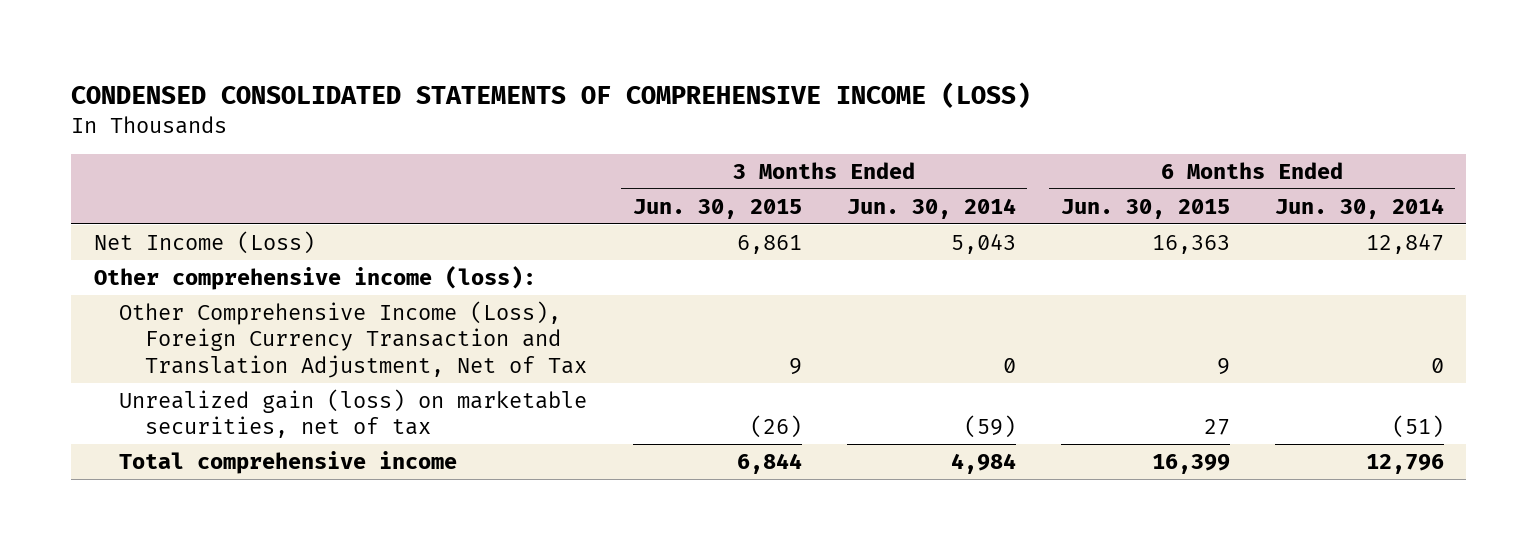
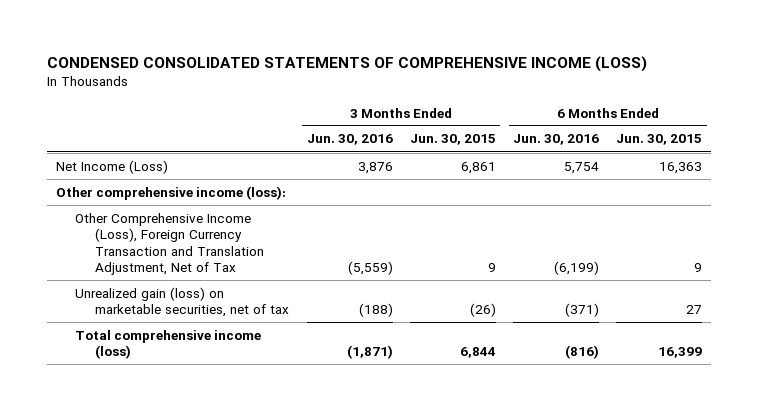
- | 3 Months Ended Jun. 30, 2015 | 3 Months Ended Jun. 30, 2014 | 6 Months Ended Jun. 30, 2015 | 6 Months Ended Jun. 30, 2014
+ | 3 Months Ended Jun. 30, 2016 | 3 Months Ended Jun. 30, 2015 | 6 Months Ended Jun. 30, 2016 | 6 Months Ended Jun. 30, 2015
- Total comprehensive income | 6,844 | 4,984 | 16,399 | 12,796
+ Total comprehensive income (loss) | (1,871) | 6,844 | (816) | 16,399

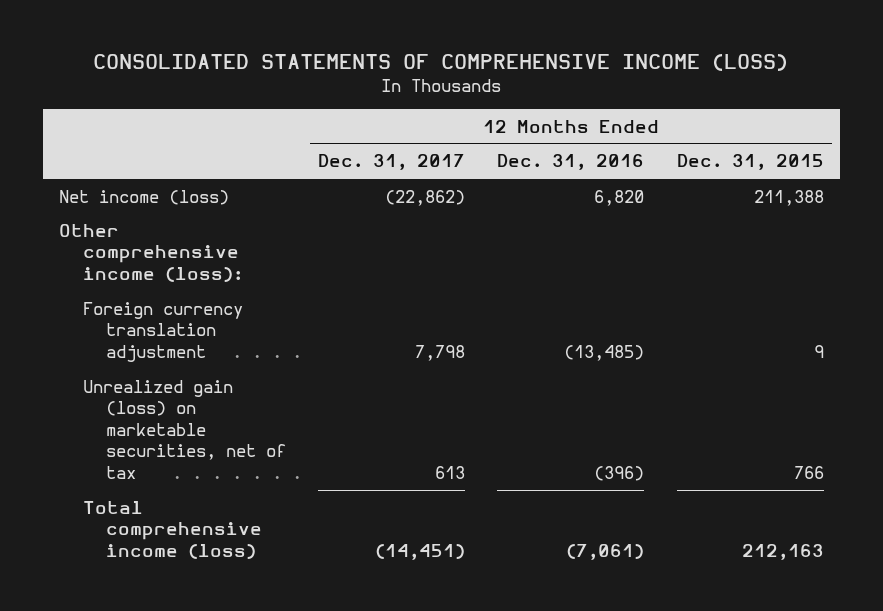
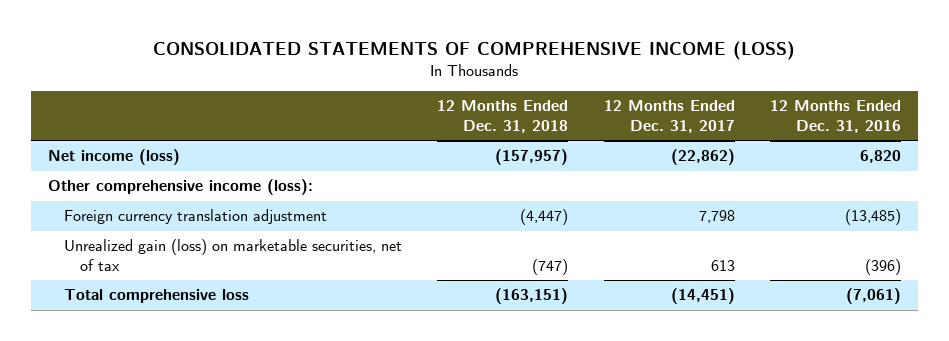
- | 12 Months Ended Dec. 31, 2017 | 12 Months Ended Dec. 31, 2016 | 12 Months Ended Dec. 31, 2015
+ | 12 Months Ended Dec. 31, 2018 | 12 Months Ended Dec. 31, 2017 | 12 Months Ended Dec. 31, 2016
- Total comprehensive income (loss) | (14,451) | (7,061) | 212,163
+ Total comprehensive loss | (163,151) | (14,451) | (7,061)

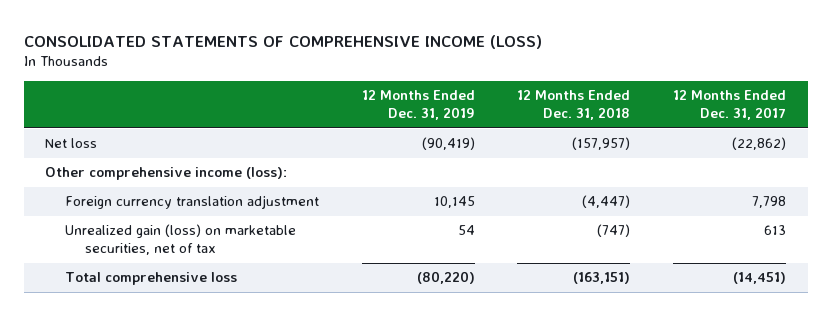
- | 12 Months Ended Dec. 31, 2018 | 12 Months Ended Dec. 31, 2017 | 12 Months Ended Dec. 31, 2016
+ | 12 Months Ended Dec. 31, 2019 | 12 Months Ended Dec. 31, 2018 | 12 Months Ended Dec. 31, 2017
- Net income (loss) | (157,957) | (22,862) | 6,820
+ Net loss | (90,419) | (157,957) | (22,862)

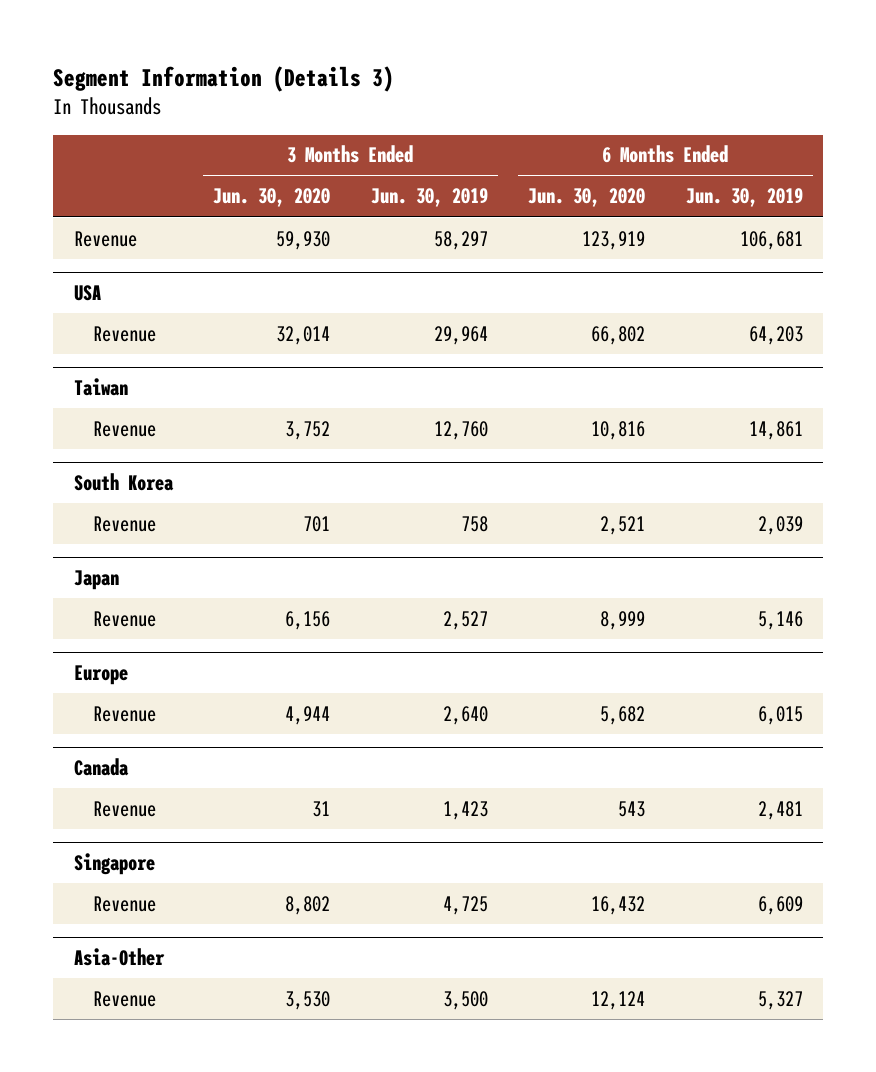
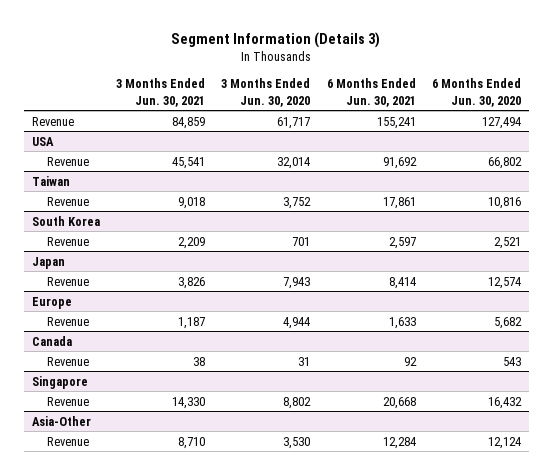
- | 3 Months Ended Jun. 30, 2020 | 3 Months Ended Jun. 30, 2019 | 6 Months Ended Jun. 30, 2020 | 6 Months Ended Jun. 30, 2019
+ | 3 Months Ended Jun. 30, 2021 | 3 Months Ended Jun. 30, 2020 | 6 Months Ended Jun. 30, 2021 | 6 Months Ended Jun. 30, 2020
- Revenue | 59,930 | 58,297 | 123,919 | 106,681
+ Revenue | 84,859 | 61,717 | 155,241 | 127,494
@ Japan
- Revenue | 6,156 | 2,527 | 8,999 | 5,146
+ Revenue | 3,826 | 7,943 | 8,414 | 12,574

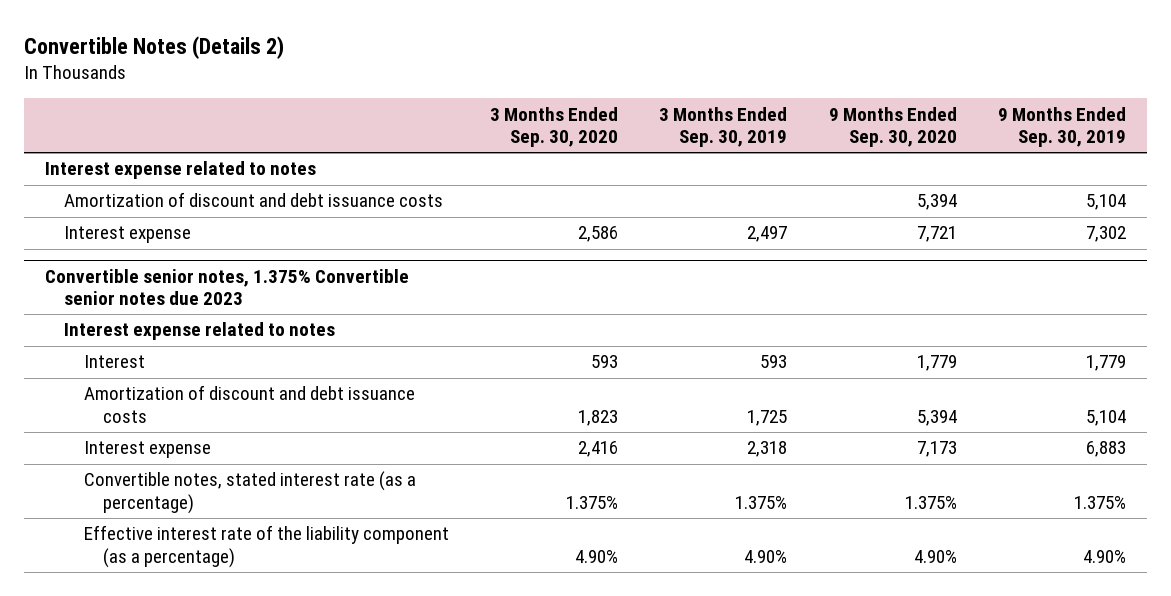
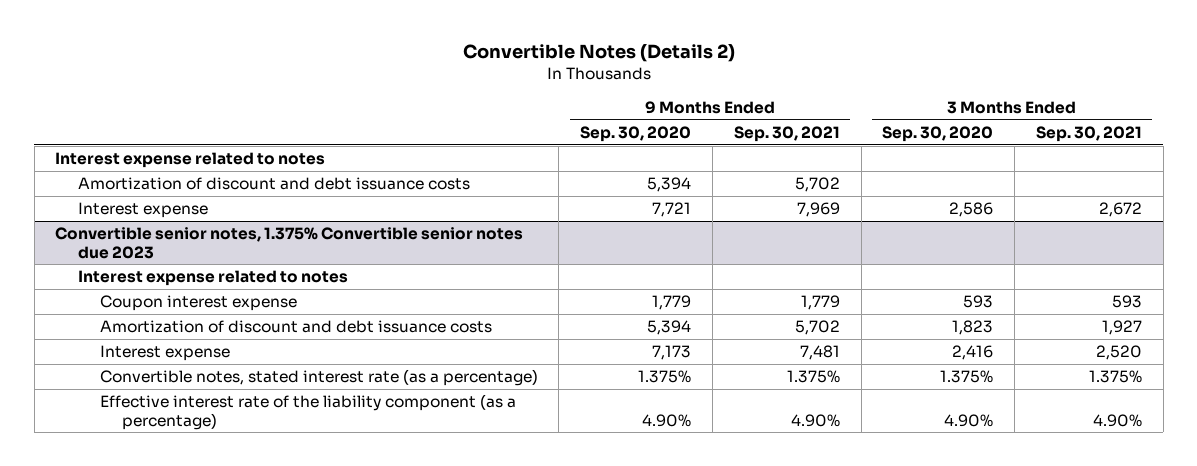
- | 3 Months Ended Sep. 30, 2020 | 3 Months Ended Sep. 30, 2019 | 9 Months Ended Sep. 30, 2020 | 9 Months Ended Sep. 30, 2019
+ | 9 Months Ended Sep. 30, 2020 | 9 Months Ended Sep. 30, 2021 | 3 Months Ended Sep. 30, 2020 | 3 Months Ended Sep. 30, 2021
@ Convertible senior notes, 1.375% Convertible senior notes due 2023
- Interest | 593 | 593 | 1,779 | 1,779
+ Coupon interest expense | 1,779 | 1,779 | 593 | 593

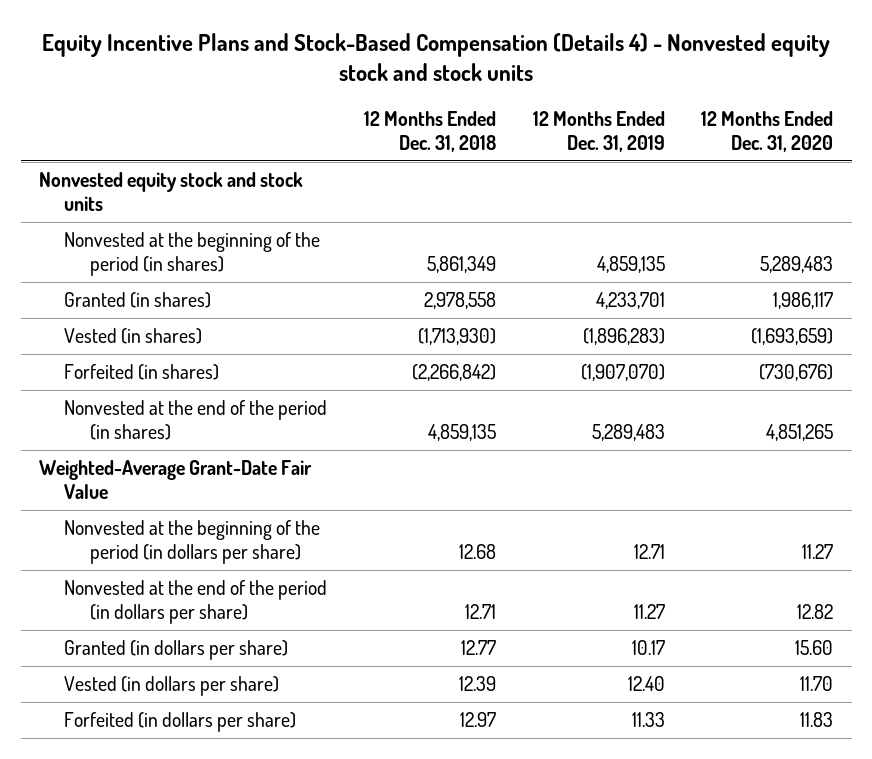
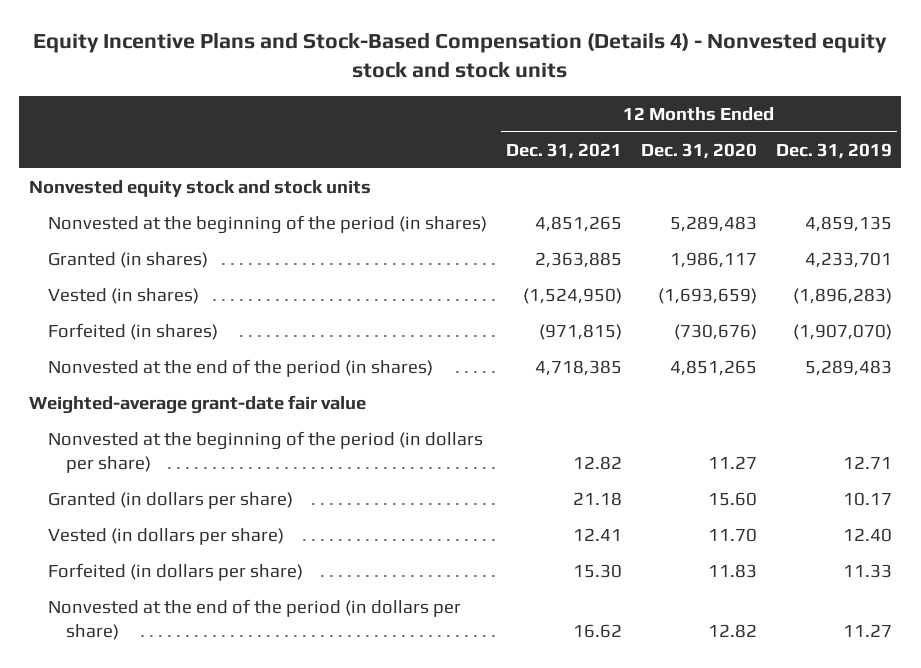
- | 12 Months Ended Dec. 31, 2018 | 12 Months Ended Dec. 31, 2019 | 12 Months Ended Dec. 31, 2020
+ | 12 Months Ended Dec. 31, 2021 | 12 Months Ended Dec. 31, 2020 | 12 Months Ended Dec. 31, 2019
- Weighted-Average Grant-Date Fair Value
+ Weighted-average grant-date fair value
moved down: Nonvested at the end of the period (in dollars per share) | 16.62 | 12.82 | 11.27

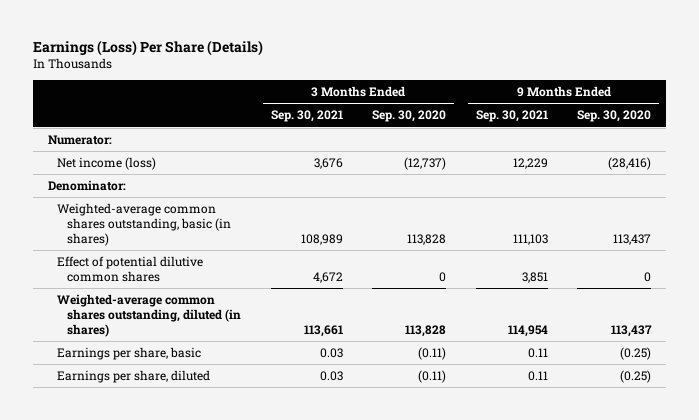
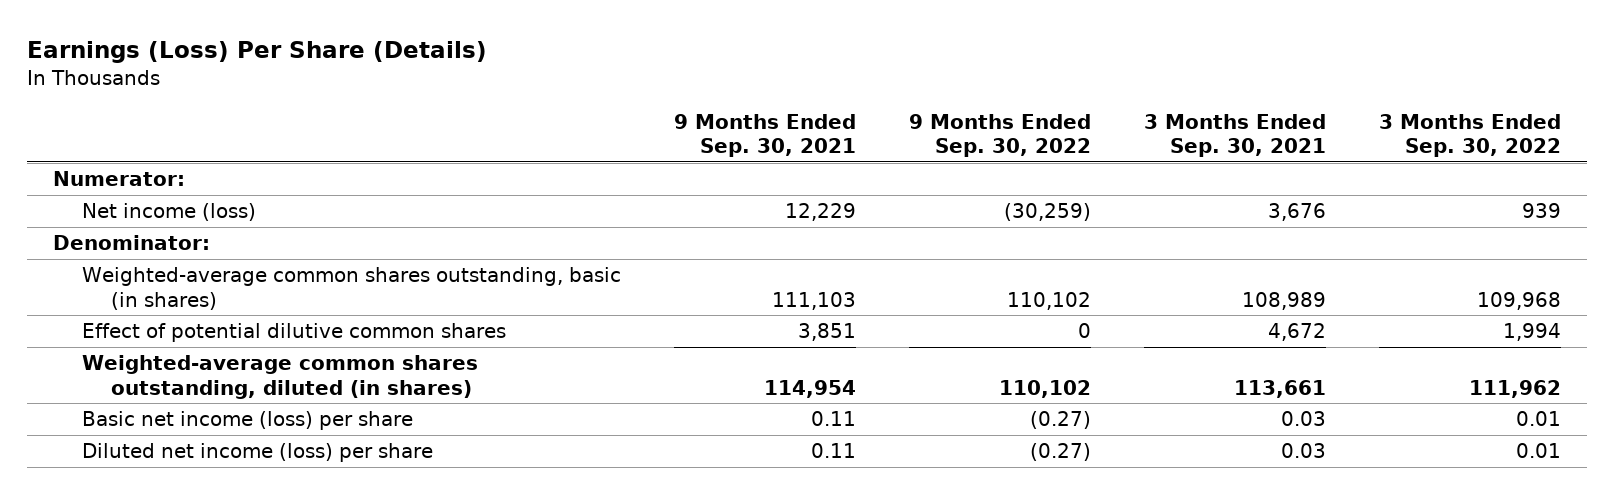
- | 3 Months Ended Sep. 30, 2021 | 3 Months Ended Sep. 30, 2020 | 9 Months Ended Sep. 30, 2021 | 9 Months Ended Sep. 30, 2020
+ | 9 Months Ended Sep. 30, 2021 | 9 Months Ended Sep. 30, 2022 | 3 Months Ended Sep. 30, 2021 | 3 Months Ended Sep. 30, 2022
- Earnings per share, basic | 0.03 | (0.11) | 0.11 | (0.25)
- Earnings per share, diluted | 0.03 | (0.11) | 0.11 | (0.25)
+ Basic net income (loss) per share | 0.11 | (0.27) | 0.03 | 0.01
+ Diluted net income (loss) per share | 0.11 | (0.27) | 0.03 | 0.01

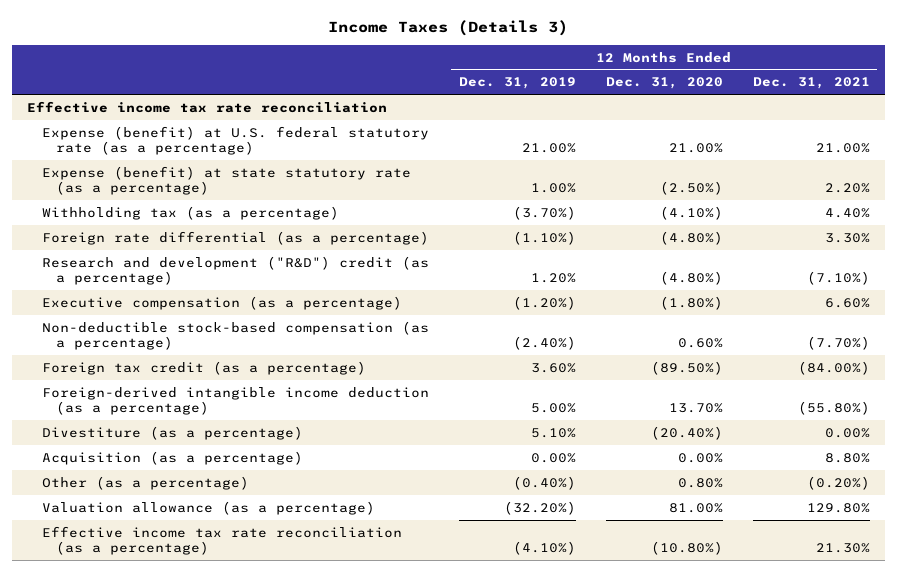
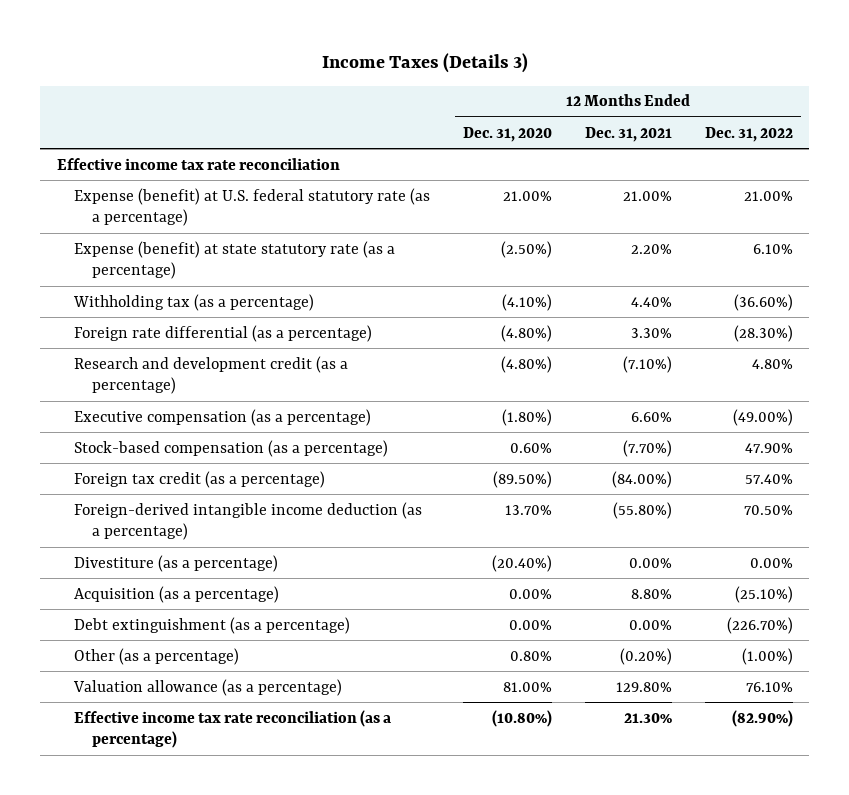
- | 12 Months Ended Dec. 31, 2019 | 12 Months Ended Dec. 31, 2020 | 12 Months Ended Dec. 31, 2021
+ | 12 Months Ended Dec. 31, 2020 | 12 Months Ended Dec. 31, 2021 | 12 Months Ended Dec. 31, 2022
- Research and development ("R&D") credit (as a percentage) | 1.20% | (4.80%) | (7.10%)
+ Research and development credit (as a percentage) | (4.80%) | (7.10%) | 4.80%
- Non-deductible stock-based compensation (as a percentage) | (2.40%) | 0.60% | (7.70%)
+ Stock-based compensation (as a percentage) | 0.60% | (7.70%) | 47.90%
+ Debt extinguishment (as a percentage) | 0.00% | 0.00% | (226.70%)

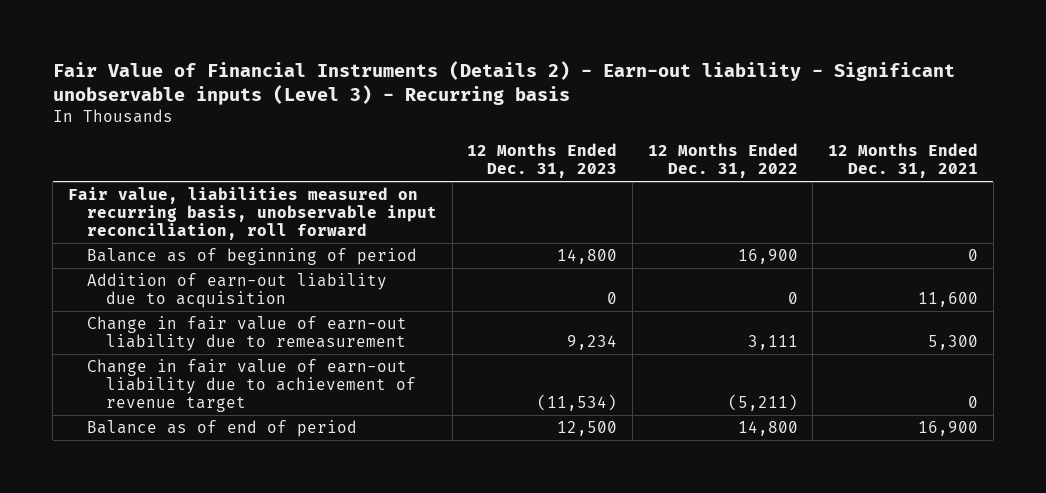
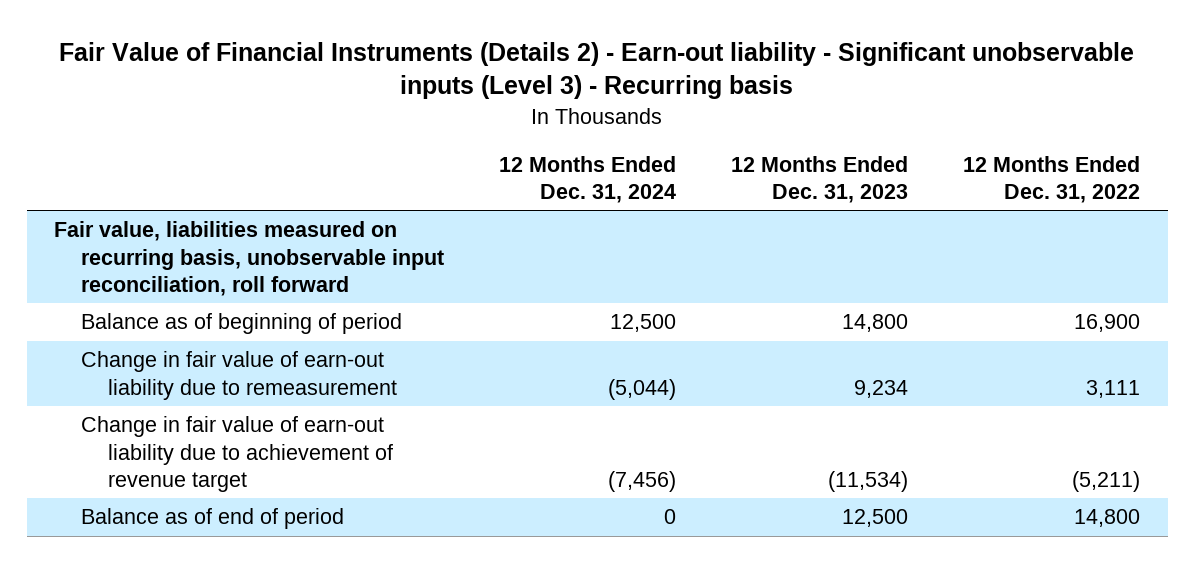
- | 12 Months Ended Dec. 31, 2023 | 12 Months Ended Dec. 31, 2022 | 12 Months Ended Dec. 31, 2021
+ | 12 Months Ended Dec. 31, 2024 | 12 Months Ended Dec. 31, 2023 | 12 Months Ended Dec. 31, 2022
- Addition of earn-out liability due to acquisition | 0 | 0 | 11,600

